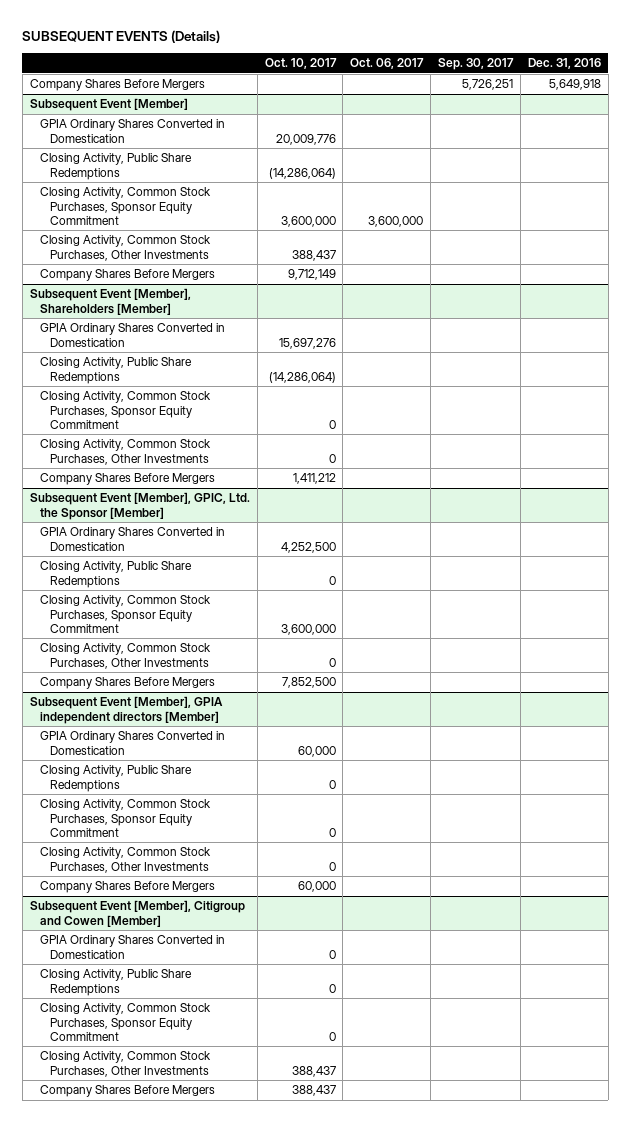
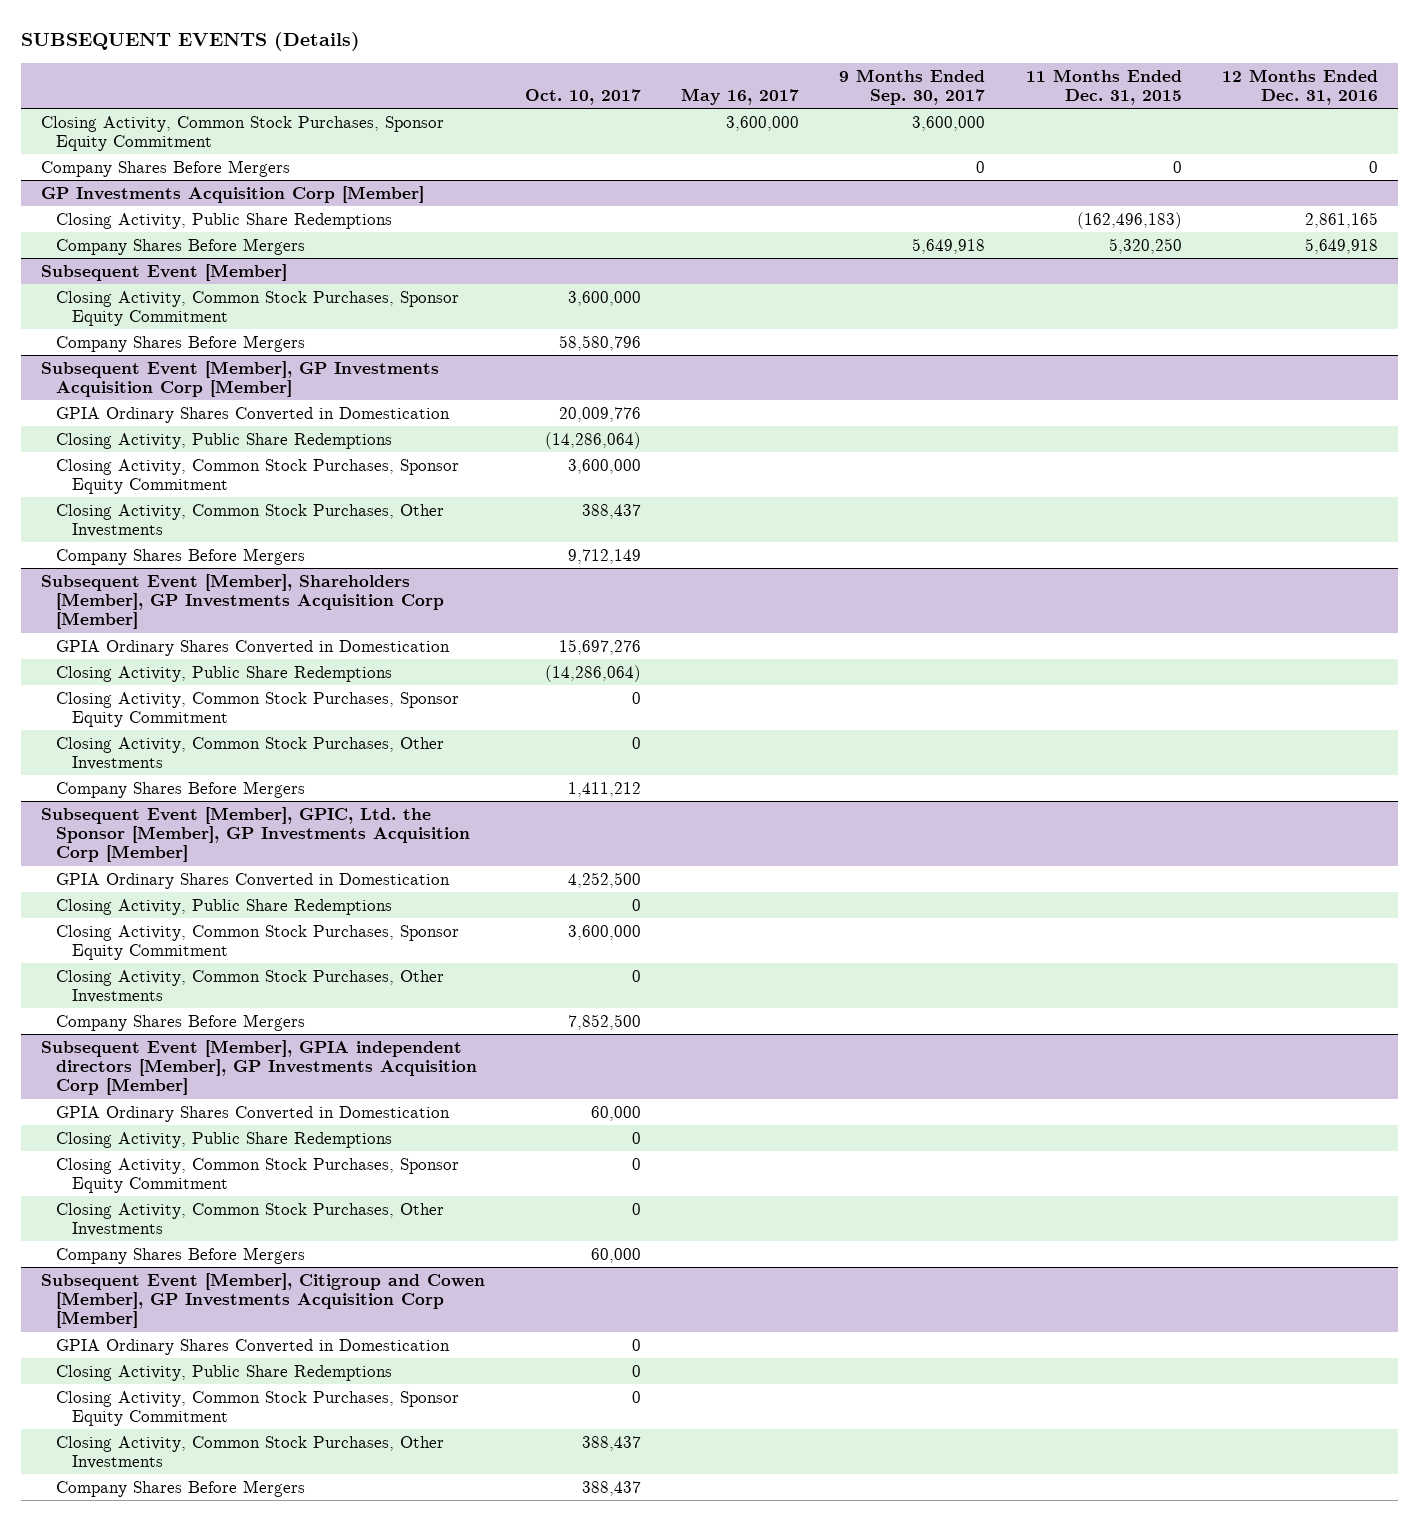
- | Oct. 10, 2017 | Oct. 06, 2017 | Sep. 30, 2017 | Dec. 31, 2016
+ | Oct. 10, 2017 | May 16, 2017 | 9 Months Ended Sep. 30, 2017 | 11 Months Ended Dec. 31, 2015 | 12 Months Ended Dec. 31, 2016
+ Closing Activity, Common Stock Purchases, Sponsor Equity Commitment | | 3,600,000 | 3,600,000 | |
+ GP Investments Acquisition Corp [Member]
+ Closing Activity, Public Share Redemptions | | | | (162,496,183) | 2,861,165
+ Company Shares Before Mergers | | | 5,649,918 | 5,320,250 | 5,649,918
@ Subsequent Event [Member]
+ Closing Activity, Common Stock Purchases, Sponsor Equity Commitment | 3,600,000 | | | |
+ Company Shares Before Mergers | 58,580,796 | | | |
+ Subsequent Event [Member], GP Investments Acquisition Corp [Member]
- Subsequent Event [Member], Shareholders [Member]
+ Subsequent Event [Member], Shareholders [Member], GP Investments Acquisition Corp [Member]
- Subsequent Event [Member], GPIC, Ltd. the Sponsor [Member]
+ Subsequent Event [Member], GPIC, Ltd. the Sponsor [Member], GP Investments Acquisition Corp [Member]
- Subsequent Event [Member], GPIA independent directors [Member]
+ Subsequent Event [Member], GPIA independent directors [Member], GP Investments Acquisition Corp [Member]
- Subsequent Event [Member], Citigroup and Cowen [Member]
+ Subsequent Event [Member], Citigroup and Cowen [Member], GP Investments Acquisition Corp [Member]

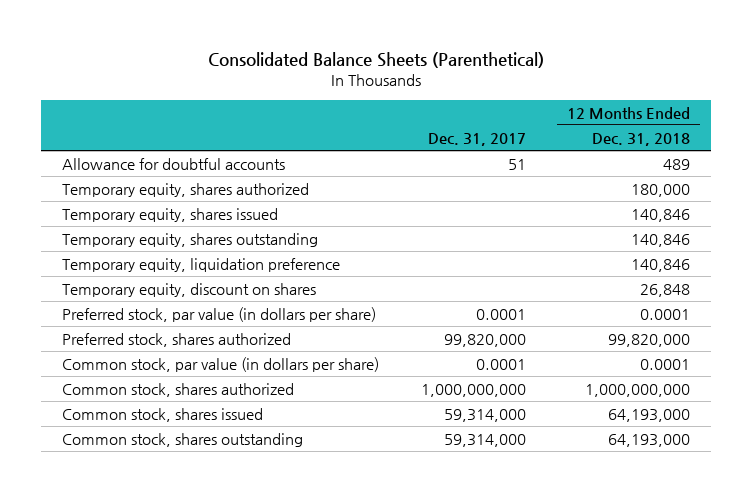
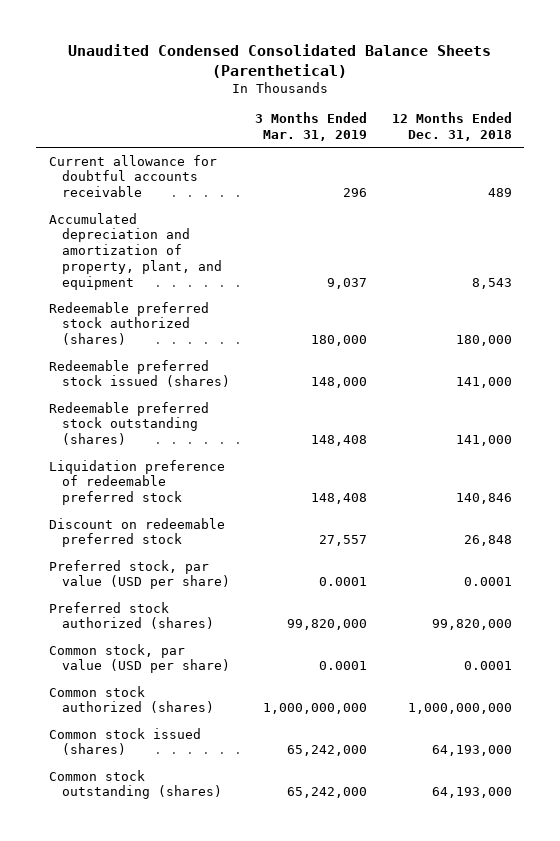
- Consolidated Balance Sheets (Parenthetical)
+ Unaudited Condensed Consolidated Balance Sheets (Parenthetical)
- | Dec. 31, 2017 | 12 Months Ended Dec. 31, 2018
+ | 3 Months Ended Mar. 31, 2019 | 12 Months Ended Dec. 31, 2018
- Allowance for doubtful accounts | 51 | 489
- Temporary equity, shares authorized | | 180,000
- Temporary equity, shares issued | | 140,846
- Temporary equity, shares outstanding | | 140,846
- Temporary equity, liquidation preference | | 140,846
- Temporary equity, discount on shares | | 26,848
- Preferred stock, par value (in dollars per share) | 0.0001 | 0.0001
- Preferred stock, shares authorized | 99,820,000 | 99,820,000
- Common stock, par value (in dollars per share) | 0.0001 | 0.0001
- Common stock, shares authorized | 1,000,000,000 | 1,000,000,000
- Common stock, shares issued | 59,314,000 | 64,193,000
- Common stock, shares outstanding | 59,314,000 | 64,193,000
+ Current allowance for doubtful accounts receivable | 296 | 489
+ Accumulated depreciation and amortization of property, plant, and equipment | 9,037 | 8,543
+ Redeemable preferred stock authorized (shares) | 180,000 | 180,000
+ Redeemable preferred stock issued (shares) | 148,000 | 141,000
+ Redeemable preferred stock outstanding (shares) | 148,408 | 141,000
+ Liquidation preference of redeemable preferred stock | 148,408 | 140,846
+ Discount on redeemable preferred stock | 27,557 | 26,848
+ Preferred stock, par value (USD per share) | 0.0001 | 0.0001
+ Preferred stock authorized (shares) | 99,820,000 | 99,820,000
+ Common stock, par value (USD per share) | 0.0001 | 0.0001
+ Common stock authorized (shares) | 1,000,000,000 | 1,000,000,000
+ Common stock issued (shares) | 65,242,000 | 64,193,000
+ Common stock outstanding (shares) | 65,242,000 | 64,193,000

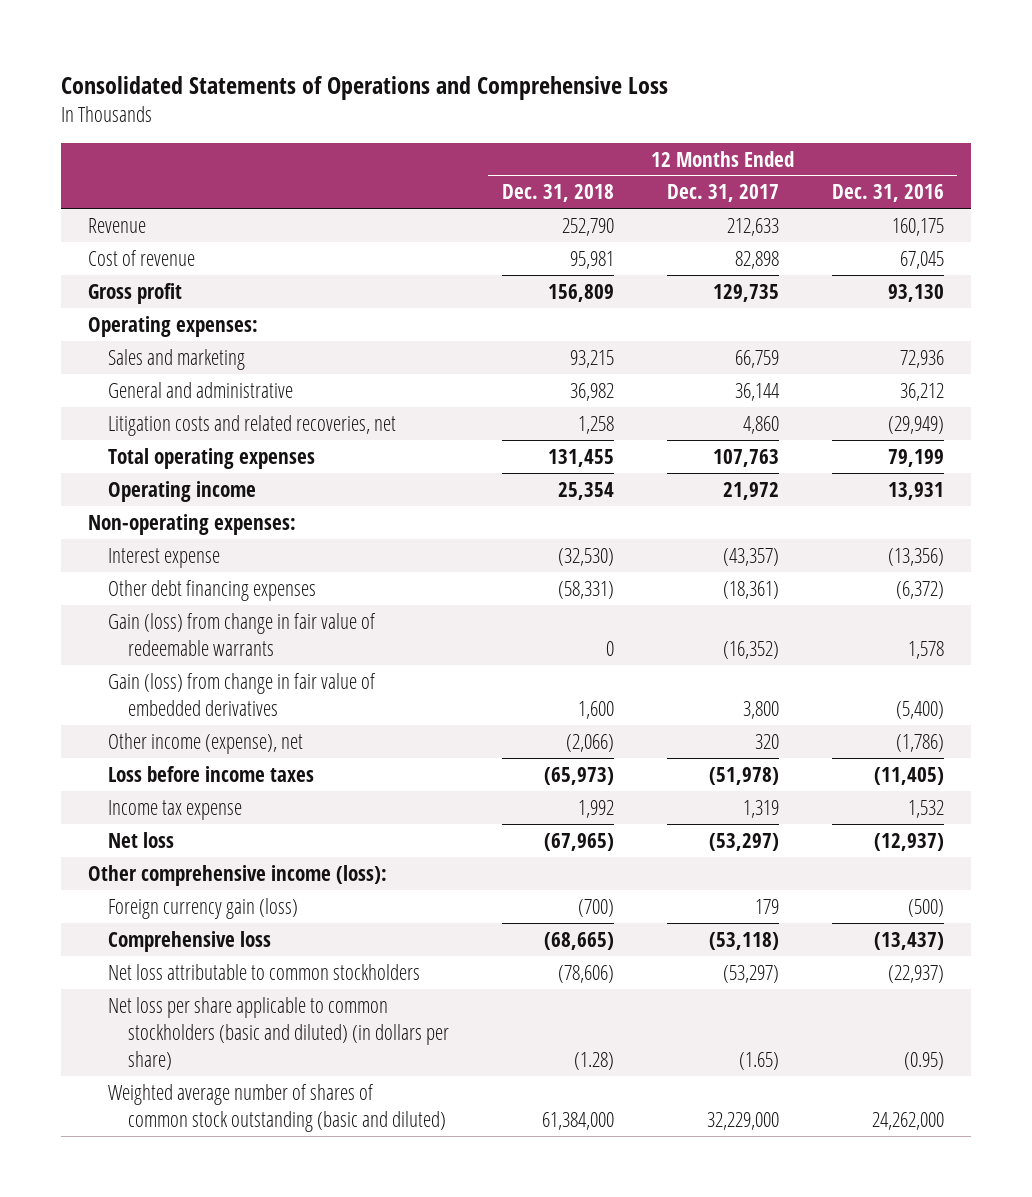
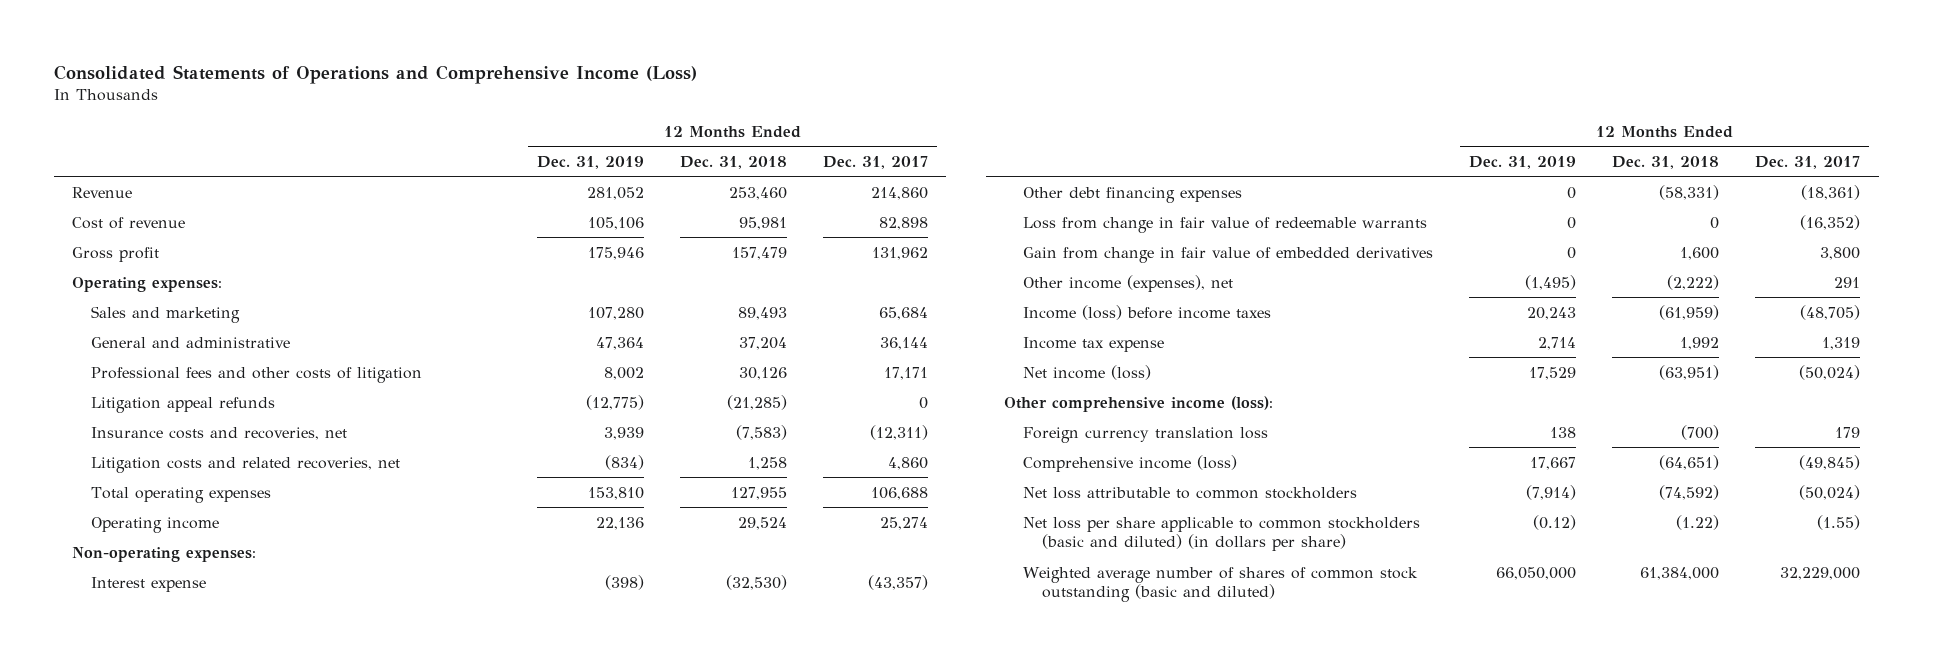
- Consolidated Statements of Operations and Comprehensive Loss
+ Consolidated Statements of Operations and Comprehensive Income (Loss)
- | 12 Months Ended Dec. 31, 2018 | 12 Months Ended Dec. 31, 2017 | 12 Months Ended Dec. 31, 2016
+ | 12 Months Ended Dec. 31, 2019 | 12 Months Ended Dec. 31, 2018 | 12 Months Ended Dec. 31, 2017
- Revenue | 252,790 | 212,633 | 160,175
+ Revenue | 281,052 | 253,460 | 214,860
- Gross profit | 156,809 | 129,735 | 93,130
+ Gross profit | 175,946 | 157,479 | 131,962
- Sales and marketing | 93,215 | 66,759 | 72,936
- General and administrative | 36,982 | 36,144 | 36,212
+ Sales and marketing | 107,280 | 89,493 | 65,684
+ General and administrative | 47,364 | 37,204 | 36,144
+ Professional fees and other costs of litigation | 8,002 | 30,126 | 17,171
+ Litigation appeal refunds | (12,775) | (21,285) | 0
+ Insurance costs and recoveries, net | 3,939 | (7,583) | (12,311)
- Total operating expenses | 131,455 | 107,763 | 79,199
- Operating income | 25,354 | 21,972 | 13,931
+ Total operating expenses | 153,810 | 127,955 | 106,688
+ Operating income | 22,136 | 29,524 | 25,274
- Gain (loss) from change in fair value of redeemable warrants | 0 | (16,352) | 1,578
- Gain (loss) from change in fair value of embedded derivatives | 1,600 | 3,800 | (5,400)
- Other income (expense), net | (2,066) | 320 | (1,786)
- Loss before income taxes | (65,973) | (51,978) | (11,405)
+ Loss from change in fair value of redeemable warrants | 0 | 0 | (16,352)
+ Gain from change in fair value of embedded derivatives | 0 | 1,600 | 3,800
+ Other income (expenses), net | (1,495) | (2,222) | 291
+ Income (loss) before income taxes | 20,243 | (61,959) | (48,705)
- Net loss | (67,965) | (53,297) | (12,937)
+ Net income (loss) | 17,529 | (63,951) | (50,024)
- Foreign currency gain (loss) | (700) | 179 | (500)
- Comprehensive loss | (68,665) | (53,118) | (13,437)
- Net loss attributable to common stockholders | (78,606) | (53,297) | (22,937)
- Net loss per share applicable to common stockholders (basic and diluted) (in dollars per share) | (1.28) | (1.65) | (0.95)
+ Foreign currency translation loss | 138 | (700) | 179
+ Comprehensive income (loss) | 17,667 | (64,651) | (49,845)
+ Net loss attributable to common stockholders | (7,914) | (74,592) | (50,024)
+ Net loss per share applicable to common stockholders (basic and diluted) (in dollars per share) | (0.12) | (1.22) | (1.55)

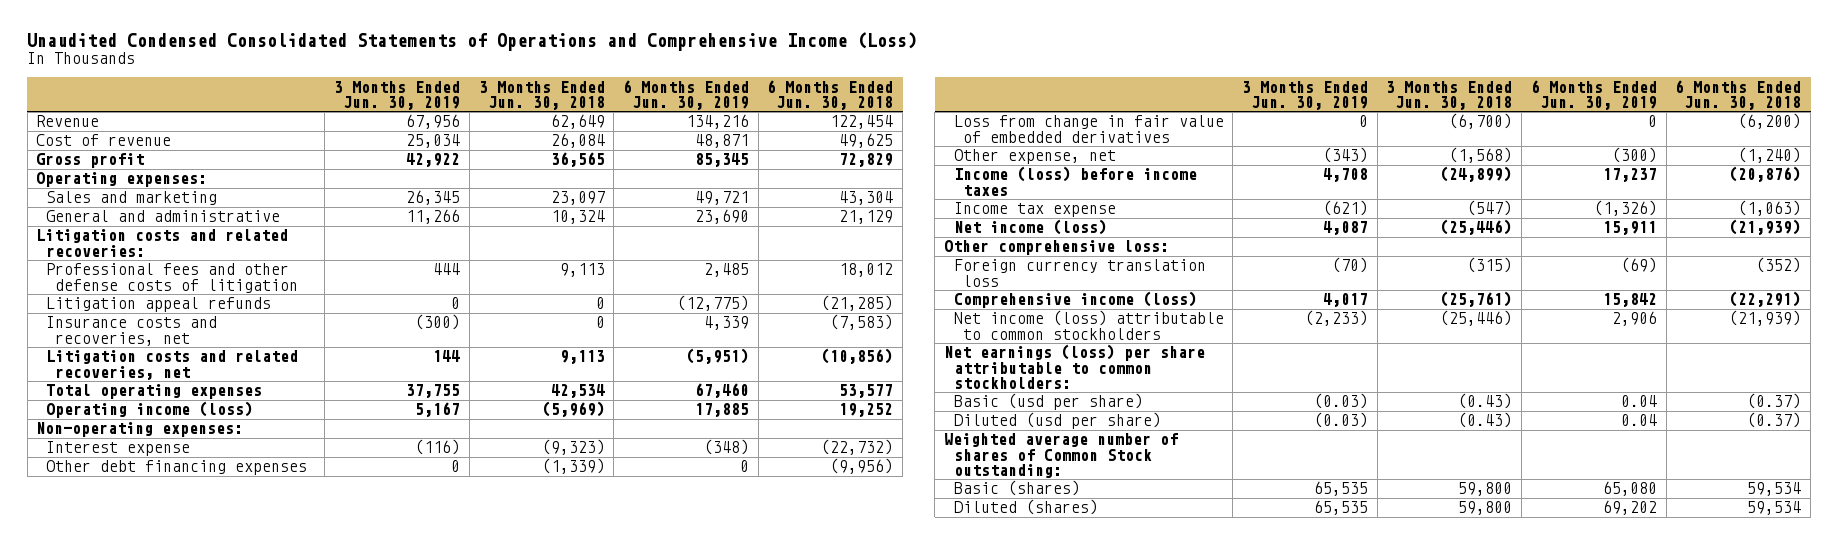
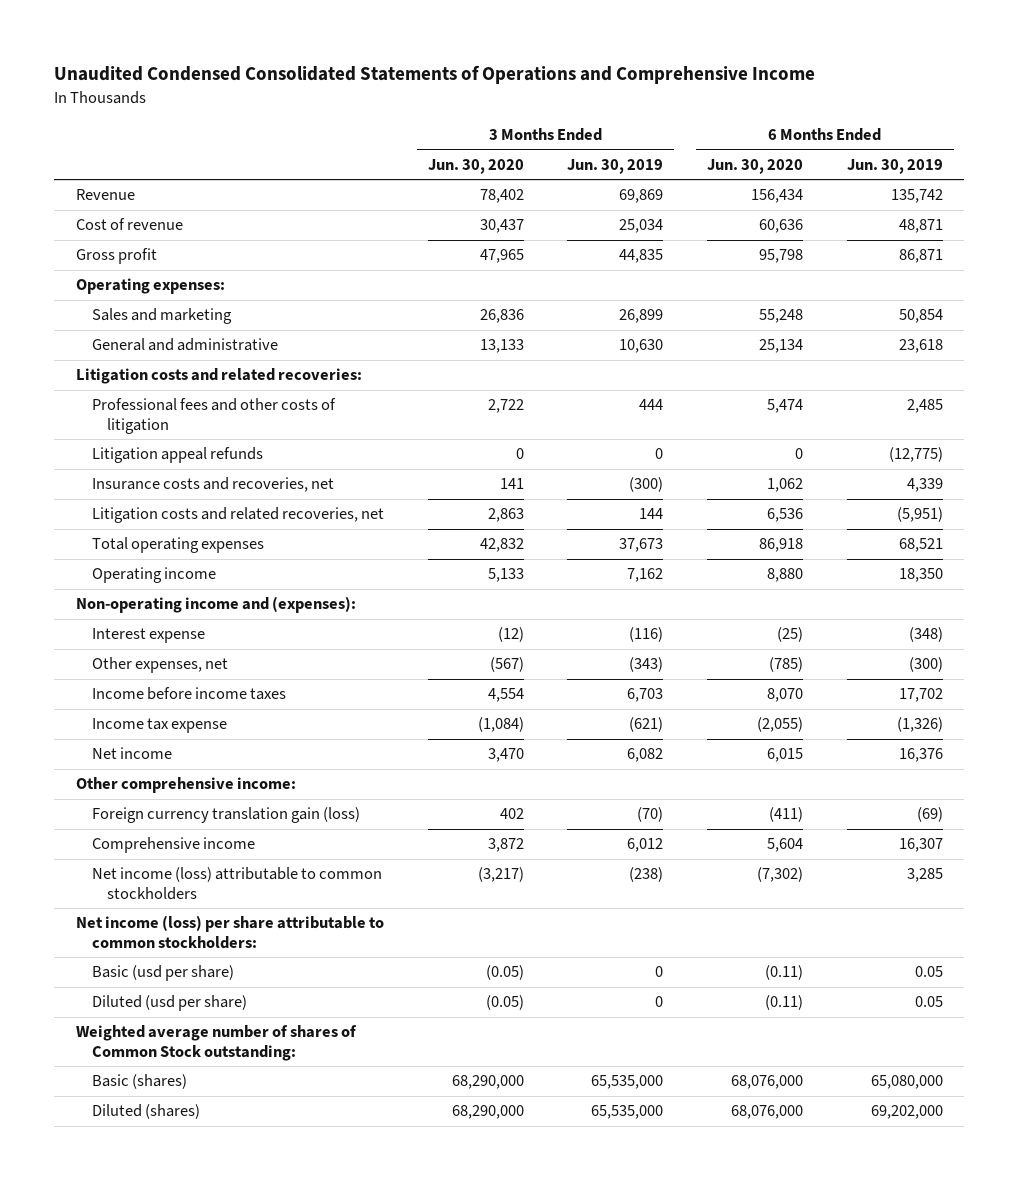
- Unaudited Condensed Consolidated Statements of Operations and Comprehensive Income (Loss)
+ Unaudited Condensed Consolidated Statements of Operations and Comprehensive Income
- | 3 Months Ended Jun. 30, 2019 | 3 Months Ended Jun. 30, 2018 | 6 Months Ended Jun. 30, 2019 | 6 Months Ended Jun. 30, 2018
+ | 3 Months Ended Jun. 30, 2020 | 3 Months Ended Jun. 30, 2019 | 6 Months Ended Jun. 30, 2020 | 6 Months Ended Jun. 30, 2019
- Revenue | 67,956 | 62,649 | 134,216 | 122,454
+ Revenue | 78,402 | 69,869 | 156,434 | 135,742
- Gross profit | 42,922 | 36,565 | 85,345 | 72,829
+ Gross profit | 47,965 | 44,835 | 95,798 | 86,871
- Sales and marketing | 26,345 | 23,097 | 49,721 | 43,304
- General and administrative | 11,266 | 10,324 | 23,690 | 21,129
+ Sales and marketing | 26,836 | 26,899 | 55,248 | 50,854
+ General and administrative | 13,133 | 10,630 | 25,134 | 23,618
- Professional fees and other defense costs of litigation | 444 | 9,113 | 2,485 | 18,012
+ Professional fees and other costs of litigation | 2,722 | 444 | 5,474 | 2,485
- Total operating expenses | 37,755 | 42,534 | 67,460 | 53,577
- Operating income (loss) | 5,167 | (5,969) | 17,885 | 19,252
- Non-operating expenses:
+ Total operating expenses | 42,832 | 37,673 | 86,918 | 68,521
+ Operating income | 5,133 | 7,162 | 8,880 | 18,350
+ Non-operating income and (expenses):
- Other debt financing expenses | 0 | (1,339) | 0 | (9,956)
- Loss from change in fair value of embedded derivatives | 0 | (6,700) | 0 | (6,200)
- Other expense, net | (343) | (1,568) | (300) | (1,240)
- Income (loss) before income taxes | 4,708 | (24,899) | 17,237 | (20,876)
+ Other expenses, net | (567) | (343) | (785) | (300)
+ Income before income taxes | 4,554 | 6,703 | 8,070 | 17,702
- Net income (loss) | 4,087 | (25,446) | 15,911 | (21,939)
- Other comprehensive loss:
- Foreign currency translation loss | (70) | (315) | (69) | (352)
- Comprehensive income (loss) | 4,017 | (25,761) | 15,842 | (22,291)
- Net income (loss) attributable to common stockholders | (2,233) | (25,446) | 2,906 | (21,939)
- Net earnings (loss) per share attributable to common stockholders:
- Basic (usd per share) | (0.03) | (0.43) | 0.04 | (0.37)
- Diluted (usd per share) | (0.03) | (0.43) | 0.04 | (0.37)
+ Net income | 3,470 | 6,082 | 6,015 | 16,376
+ Other comprehensive income:
+ Foreign currency translation gain (loss) | 402 | (70) | (411) | (69)
+ Comprehensive income | 3,872 | 6,012 | 5,604 | 16,307
+ Net income (loss) attributable to common stockholders | (3,217) | (238) | (7,302) | 3,285
+ Net income (loss) per share attributable to common stockholders:
+ Basic (usd per share) | (0.05) | 0 | (0.11) | 0.05
+ Diluted (usd per share) | (0.05) | 0 | (0.11) | 0.05
- Basic (shares) | 65,535 | 59,800 | 65,080 | 59,534
- Diluted (shares) | 65,535 | 59,800 | 69,202 | 59,534
+ Basic (shares) | 68,290,000 | 65,535,000 | 68,076,000 | 65,080,000
+ Diluted (shares) | 68,290,000 | 65,535,000 | 68,076,000 | 69,202,000

